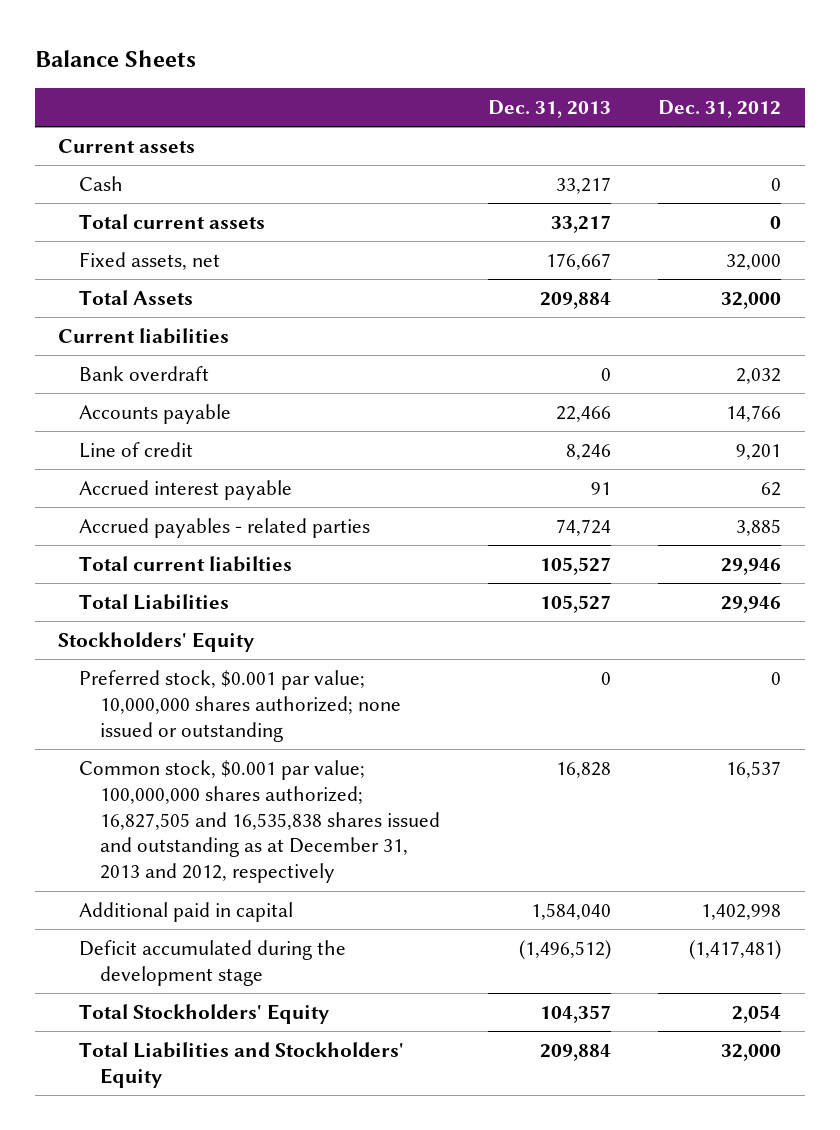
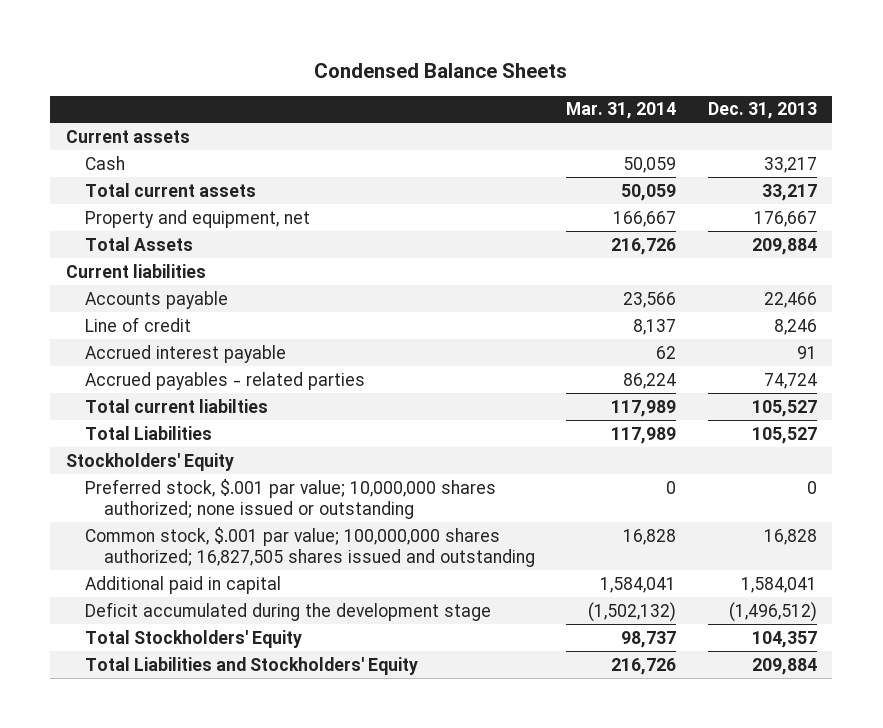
- Balance Sheets
+ Condensed Balance Sheets
- | Dec. 31, 2013 | Dec. 31, 2012
+ | Mar. 31, 2014 | Dec. 31, 2013
- Fixed assets, net | 176,667 | 32,000
+ Property and equipment, net | 166,667 | 176,667
- Bank overdraft | 0 | 2,032
- Preferred stock, $0.001 par value; 10,000,000 shares authorized; none issued or outstanding | 0 | 0
- Common stock, $0.001 par value; 100,000,000 shares authorized; 16,827,505 and 16,535,838 shares issued and outstanding as at December 31, 2013 and 2012, respectively | 16,828 | 16,537
- Additional paid in capital | 1,584,040 | 1,402,998
+ Preferred stock, $.001 par value; 10,000,000 shares authorized; none issued or outstanding | 0 | 0
+ Common stock, $.001 par value; 100,000,000 shares authorized; 16,827,505 shares issued and outstanding | 16,828 | 16,828
+ Additional paid in capital | 1,584,041 | 1,584,041

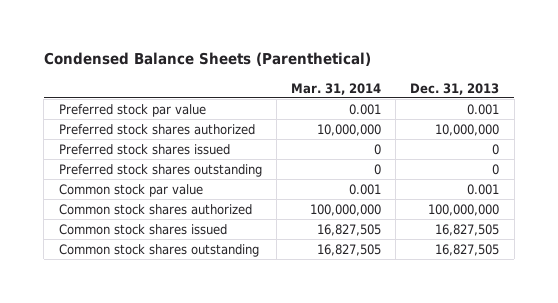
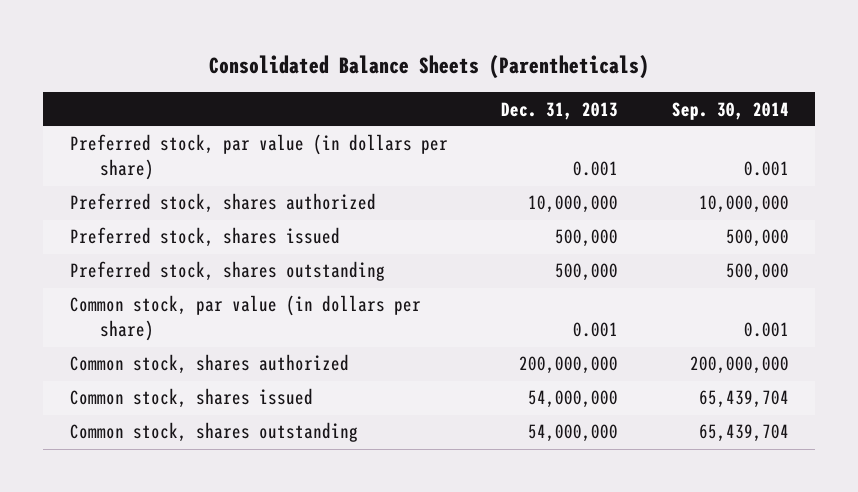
- Condensed Balance Sheets (Parenthetical)
+ Consolidated Balance Sheets (Parentheticals)
- | Mar. 31, 2014 | Dec. 31, 2013
+ | Dec. 31, 2013 | Sep. 30, 2014
- Preferred stock par value | 0.001 | 0.001
- Preferred stock shares authorized | 10,000,000 | 10,000,000
- Preferred stock shares issued | 0 | 0
- Preferred stock shares outstanding | 0 | 0
- Common stock par value | 0.001 | 0.001
- Common stock shares authorized | 100,000,000 | 100,000,000
- Common stock shares issued | 16,827,505 | 16,827,505
- Common stock shares outstanding | 16,827,505 | 16,827,505
+ Preferred stock, par value (in dollars per share) | 0.001 | 0.001
+ Preferred stock, shares authorized | 10,000,000 | 10,000,000
+ Preferred stock, shares issued | 500,000 | 500,000
+ Preferred stock, shares outstanding | 500,000 | 500,000
+ Common stock, par value (in dollars per share) | 0.001 | 0.001
+ Common stock, shares authorized | 200,000,000 | 200,000,000
+ Common stock, shares issued | 54,000,000 | 65,439,704
+ Common stock, shares outstanding | 54,000,000 | 65,439,704

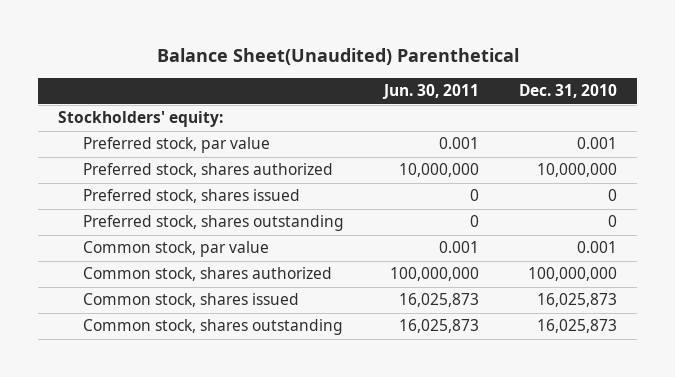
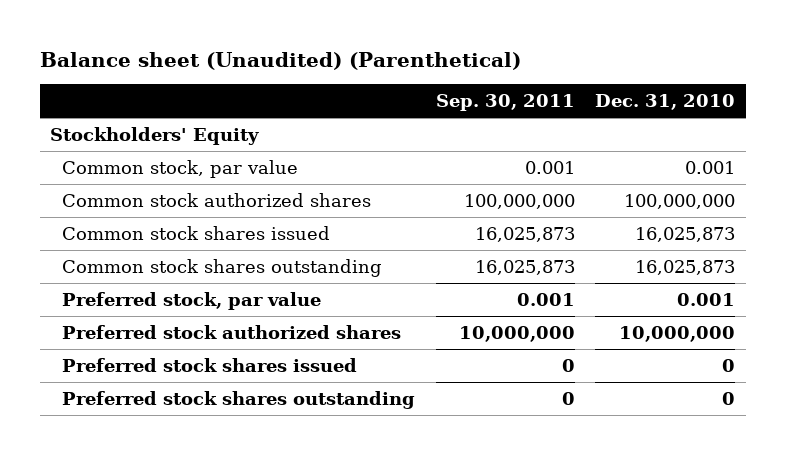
- Balance Sheet(Unaudited) Parenthetical
+ Balance sheet (Unaudited) (Parenthetical)
- | Jun. 30, 2011 | Dec. 31, 2010
+ | Sep. 30, 2011 | Dec. 31, 2010
- Stockholders' equity:
- Preferred stock, shares authorized | 10,000,000 | 10,000,000
- Preferred stock, shares issued | 0 | 0
- Preferred stock, shares outstanding | 0 | 0
+ Stockholders' Equity
- Common stock, shares authorized | 100,000,000 | 100,000,000
- Common stock, shares issued | 16,025,873 | 16,025,873
- Common stock, shares outstanding | 16,025,873 | 16,025,873
+ Common stock authorized shares | 100,000,000 | 100,000,000
+ Common stock shares issued | 16,025,873 | 16,025,873
+ Common stock shares outstanding | 16,025,873 | 16,025,873
moved down: Preferred stock, par value | 0.001 | 0.001
+ Preferred stock authorized shares | 10,000,000 | 10,000,000
+ Preferred stock shares issued | 0 | 0
+ Preferred stock shares outstanding | 0 | 0

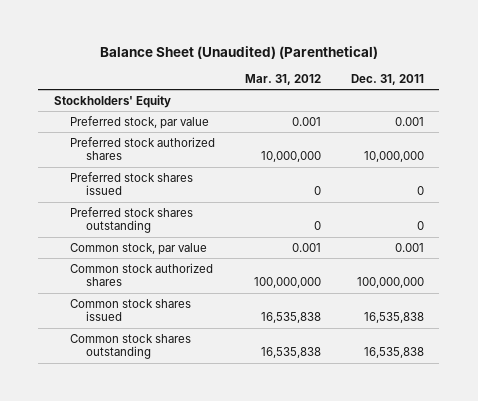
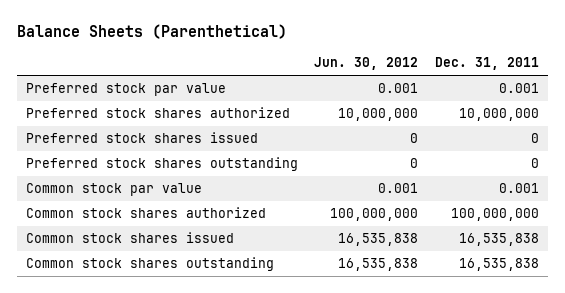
- Balance Sheet (Unaudited) (Parenthetical)
+ Balance Sheets (Parenthetical)
- | Mar. 31, 2012 | Dec. 31, 2011
+ | Jun. 30, 2012 | Dec. 31, 2011
- Stockholders' Equity
- Preferred stock, par value | 0.001 | 0.001
- Preferred stock authorized shares | 10,000,000 | 10,000,000
+ Preferred stock par value | 0.001 | 0.001
+ Preferred stock shares authorized | 10,000,000 | 10,000,000
- Common stock, par value | 0.001 | 0.001
- Common stock authorized shares | 100,000,000 | 100,000,000
+ Common stock par value | 0.001 | 0.001
+ Common stock shares authorized | 100,000,000 | 100,000,000

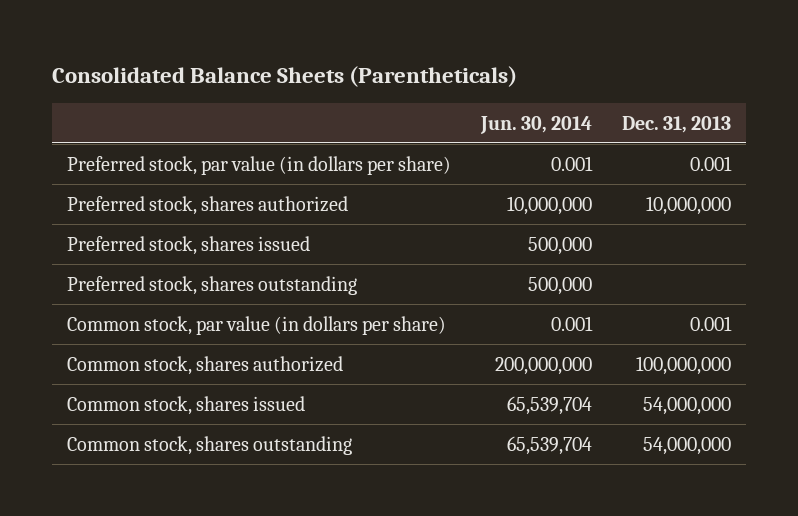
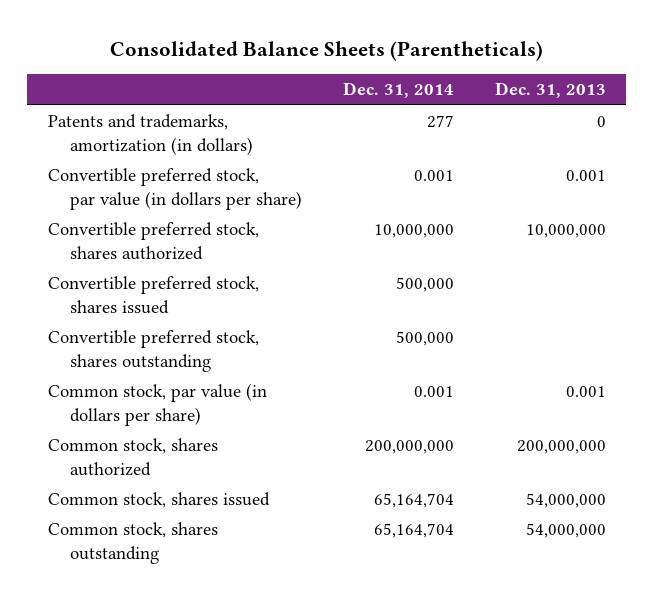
- | Jun. 30, 2014 | Dec. 31, 2013
+ | Dec. 31, 2014 | Dec. 31, 2013
- Preferred stock, par value (in dollars per share) | 0.001 | 0.001
- Preferred stock, shares authorized | 10,000,000 | 10,000,000
- Preferred stock, shares issued | 500,000 |
- Preferred stock, shares outstanding | 500,000 |
+ Patents and trademarks, amortization (in dollars) | 277 | 0
+ Convertible preferred stock, par value (in dollars per share) | 0.001 | 0.001
+ Convertible preferred stock, shares authorized | 10,000,000 | 10,000,000
+ Convertible preferred stock, shares issued | 500,000 |
+ Convertible preferred stock, shares outstanding | 500,000 |
- Common stock, shares authorized | 200,000,000 | 100,000,000
+ Common stock, shares authorized | 200,000,000 | 200,000,000

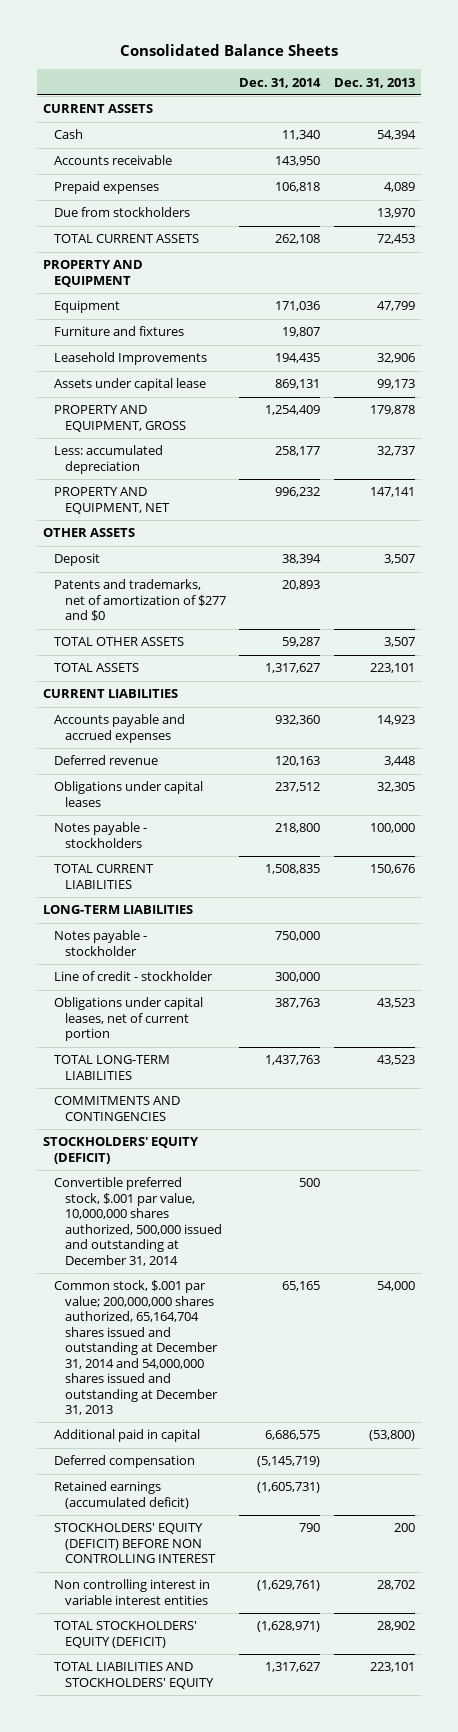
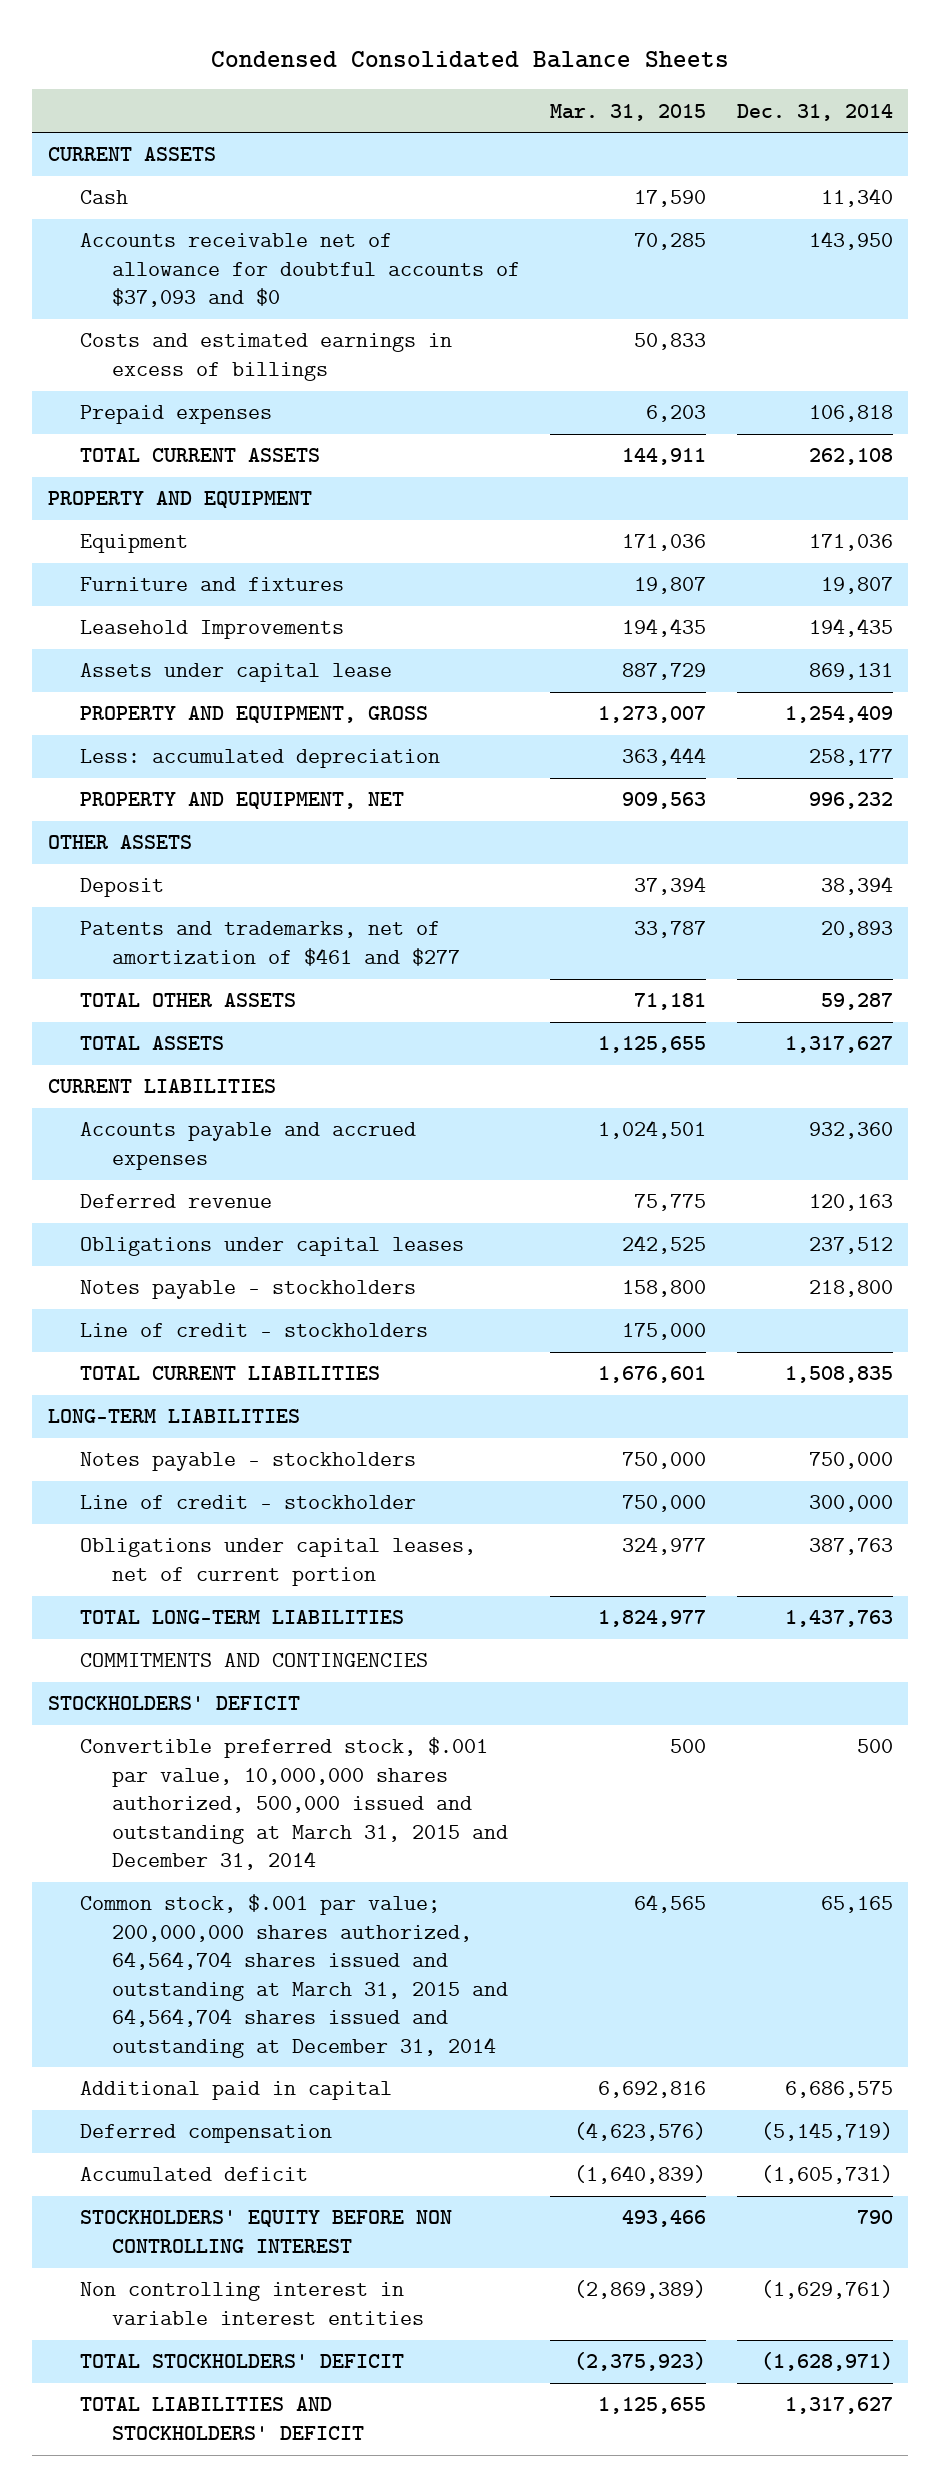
- Consolidated Balance Sheets
+ Condensed Consolidated Balance Sheets
- | Dec. 31, 2014 | Dec. 31, 2013
+ | Mar. 31, 2015 | Dec. 31, 2014
- Accounts receivable | 143,950 |
+ Accounts receivable net of allowance for doubtful accounts of $37,093 and $0 | 70,285 | 143,950
+ Costs and estimated earnings in excess of billings | 50,833 |
- Due from stockholders | | 13,970
- Patents and trademarks, net of amortization of $277 and $0 | 20,893 |
+ Patents and trademarks, net of amortization of $461 and $277 | 33,787 | 20,893
+ Line of credit - stockholders | 175,000 |
- Notes payable - stockholder | 750,000 |
+ Notes payable - stockholders | 750,000 | 750,000
- STOCKHOLDERS' EQUITY (DEFICIT)
- Convertible preferred stock, $.001 par value, 10,000,000 shares authorized, 500,000 issued and outstanding at December 31, 2014 | 500 |
- Common stock, $.001 par value; 200,000,000 shares authorized, 65,164,704 shares issued and outstanding at December 31, 2014 and 54,000,000 shares issued and outstanding at December 31, 2013 | 65,165 | 54,000
+ STOCKHOLDERS' DEFICIT
+ Convertible preferred stock, $.001 par value, 10,000,000 shares authorized, 500,000 issued and outstanding at March 31, 2015 and December 31, 2014 | 500 | 500
+ Common stock, $.001 par value; 200,000,000 shares authorized, 64,564,704 shares issued and outstanding at March 31, 2015 and 64,564,704 shares issued and outstanding at December 31, 2014 | 64,565 | 65,165
- Retained earnings (accumulated deficit) | (1,605,731) |
- STOCKHOLDERS' EQUITY (DEFICIT) BEFORE NON CONTROLLING INTEREST | 790 | 200
+ Accumulated deficit | (1,640,839) | (1,605,731)
+ STOCKHOLDERS' EQUITY BEFORE NON CONTROLLING INTEREST | 493,466 | 790
- TOTAL STOCKHOLDERS' EQUITY (DEFICIT) | (1,628,971) | 28,902
- TOTAL LIABILITIES AND STOCKHOLDERS' EQUITY | 1,317,627 | 223,101
+ TOTAL STOCKHOLDERS' DEFICIT | (2,375,923) | (1,628,971)
+ TOTAL LIABILITIES AND STOCKHOLDERS' DEFICIT | 1,125,655 | 1,317,627

